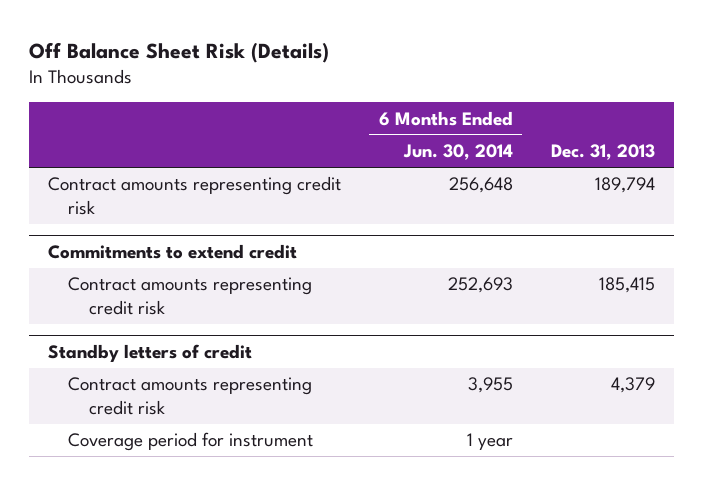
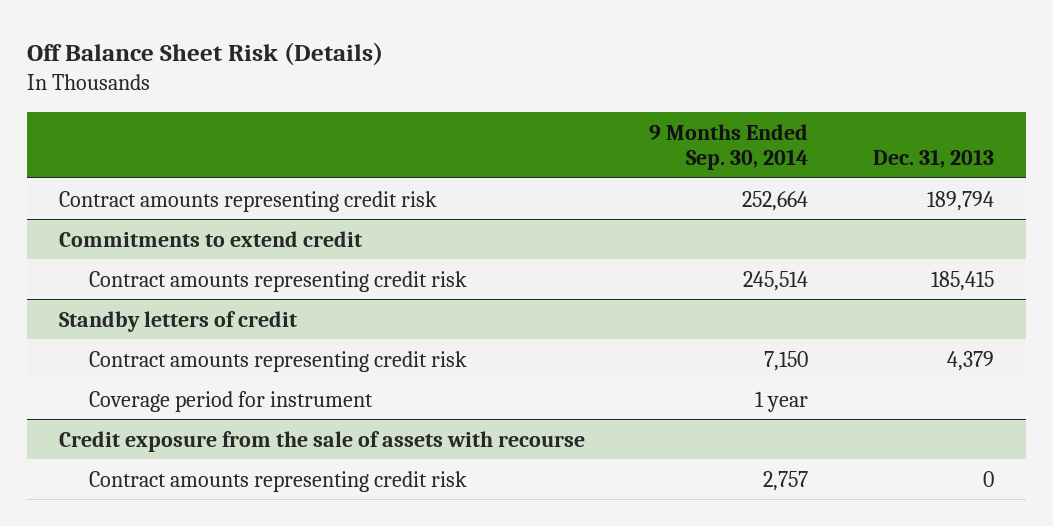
- | 6 Months Ended Jun. 30, 2014 | Dec. 31, 2013
+ | 9 Months Ended Sep. 30, 2014 | Dec. 31, 2013
+ Credit exposure from the sale of assets with recourse
+ Contract amounts representing credit risk | 2,757 | 0

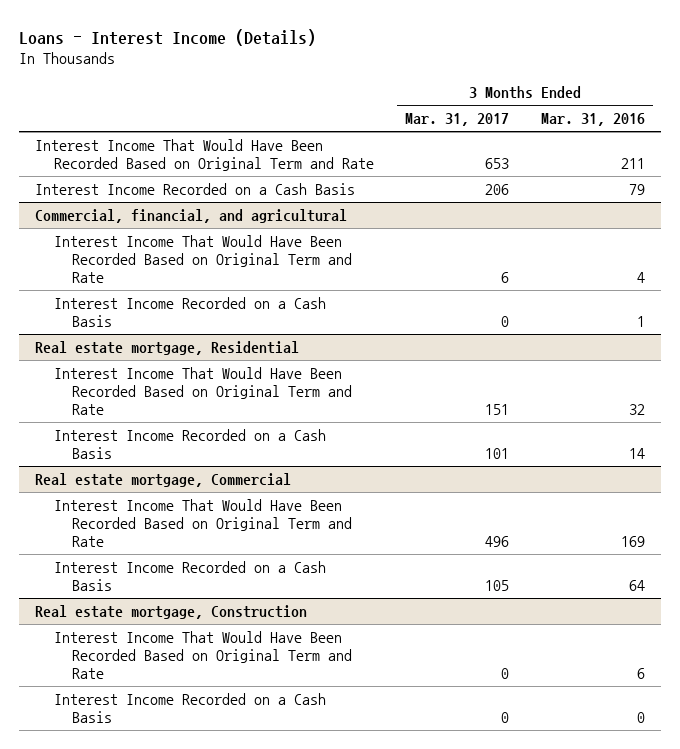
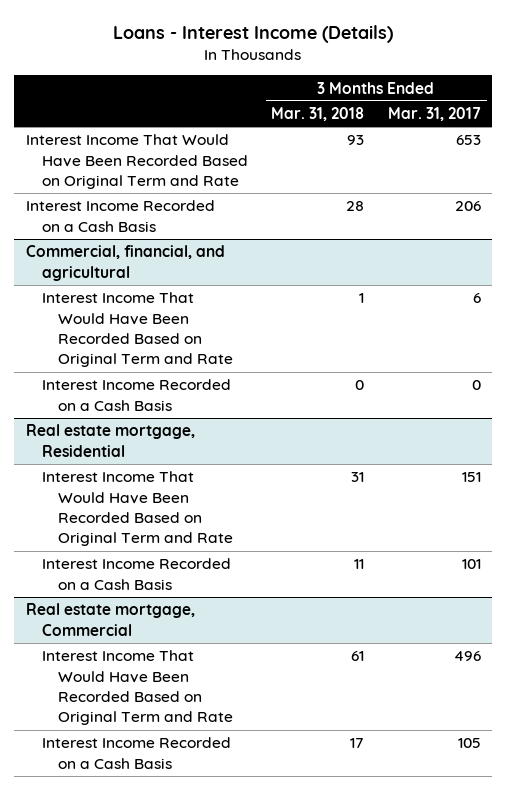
- | 3 Months Ended Mar. 31, 2017 | 3 Months Ended Mar. 31, 2016
+ | 3 Months Ended Mar. 31, 2018 | 3 Months Ended Mar. 31, 2017
- Real estate mortgage, Construction
- Interest Income That Would Have Been Recorded Based on Original Term and Rate | 0 | 6
- Interest Income Recorded on a Cash Basis | 0 | 0

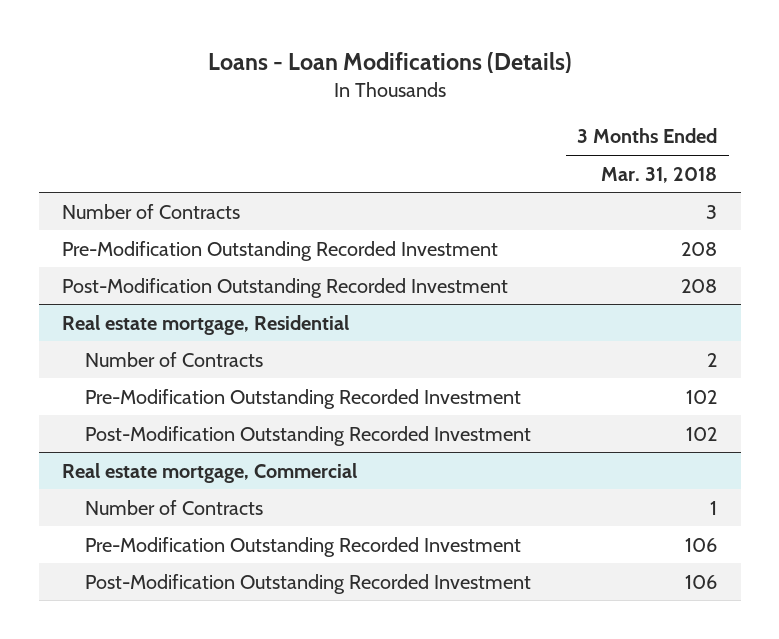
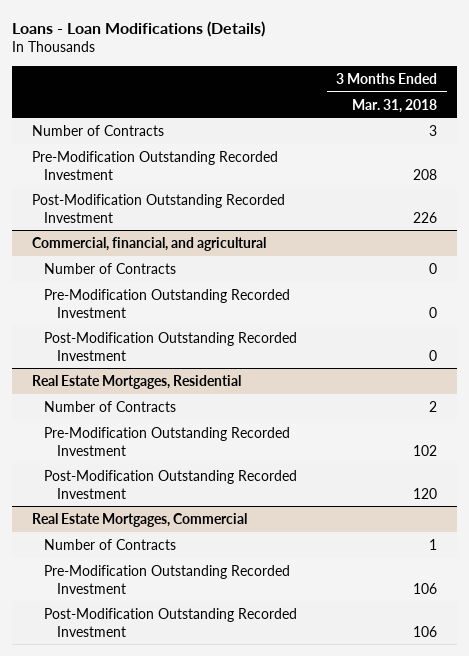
- Post-Modification Outstanding Recorded Investment | 208
- Real estate mortgage, Residential
+ Post-Modification Outstanding Recorded Investment | 226
+ Commercial, financial, and agricultural
+ Number of Contracts | 0
+ Pre-Modification Outstanding Recorded Investment | 0
+ Post-Modification Outstanding Recorded Investment | 0
+ Real Estate Mortgages, Residential
- Post-Modification Outstanding Recorded Investment | 102
- Real estate mortgage, Commercial
+ Post-Modification Outstanding Recorded Investment | 120
+ Real Estate Mortgages, Commercial

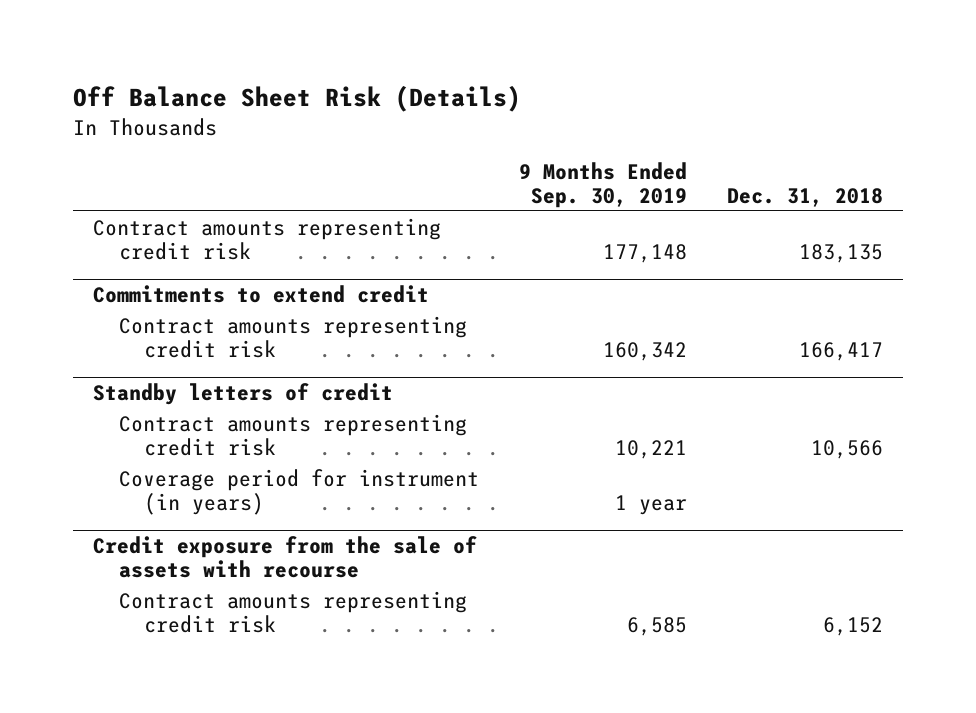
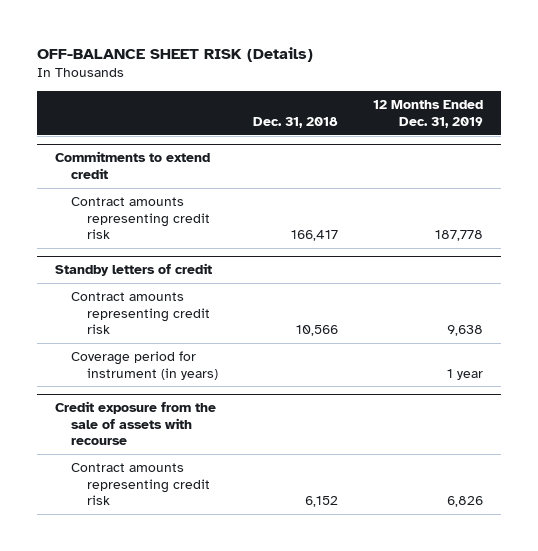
- Off Balance Sheet Risk (Details)
+ OFF-BALANCE SHEET RISK (Details)
- | 9 Months Ended Sep. 30, 2019 | Dec. 31, 2018
+ | Dec. 31, 2018 | 12 Months Ended Dec. 31, 2019
- Contract amounts representing credit risk | 177,148 | 183,135

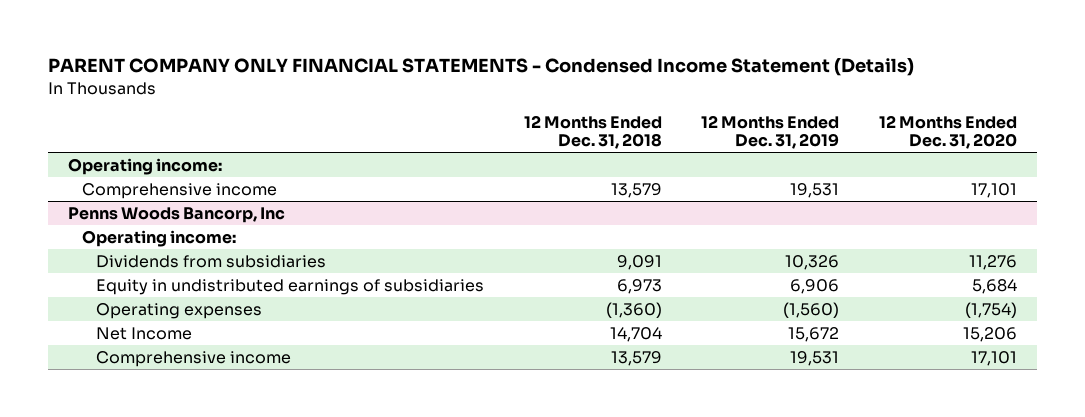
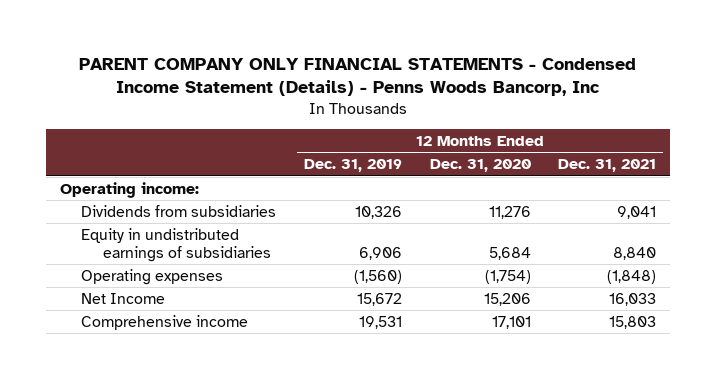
- PARENT COMPANY ONLY FINANCIAL STATEMENTS - Condensed Income Statement (Details)
+ PARENT COMPANY ONLY FINANCIAL STATEMENTS - Condensed Income Statement (Details) - Penns Woods Bancorp, Inc
- | 12 Months Ended Dec. 31, 2018 | 12 Months Ended Dec. 31, 2019 | 12 Months Ended Dec. 31, 2020
+ | 12 Months Ended Dec. 31, 2019 | 12 Months Ended Dec. 31, 2020 | 12 Months Ended Dec. 31, 2021
- Comprehensive income | 13,579 | 19,531 | 17,101
- Penns Woods Bancorp, Inc
- Operating income:

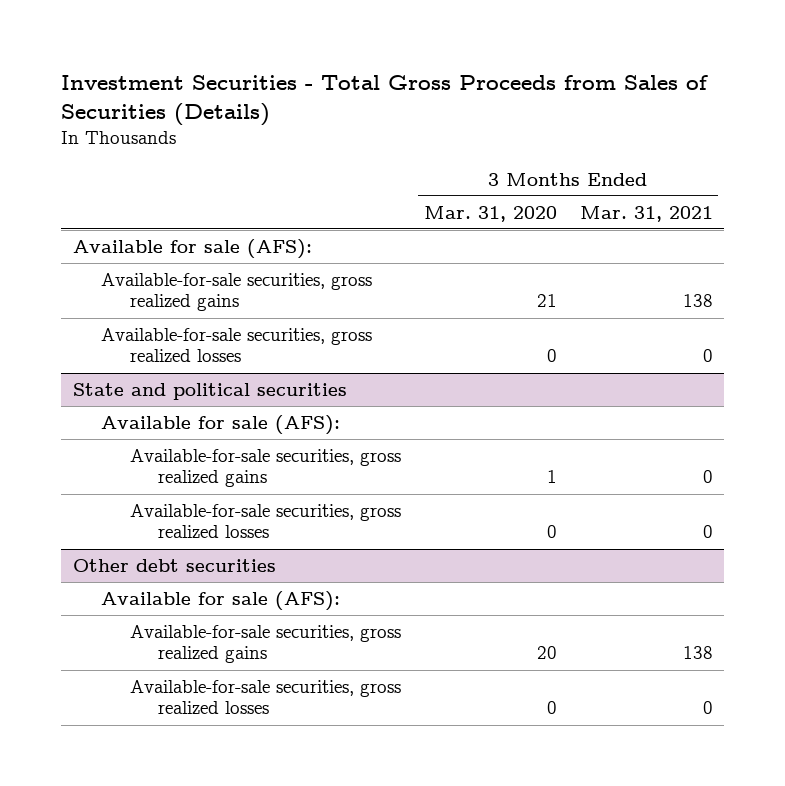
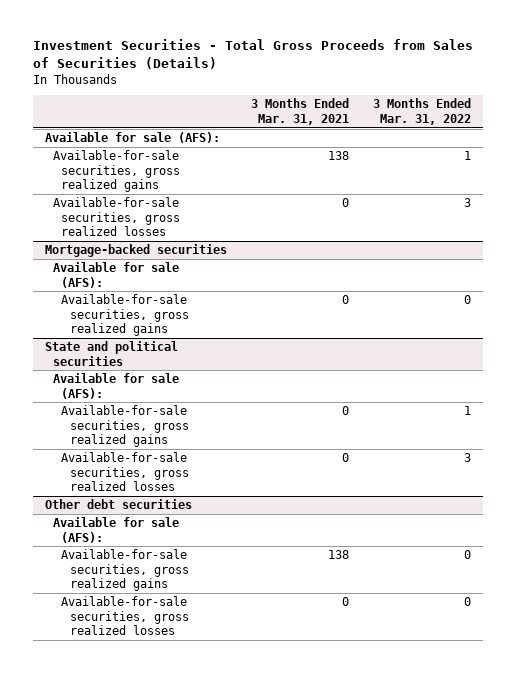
- | 3 Months Ended Mar. 31, 2020 | 3 Months Ended Mar. 31, 2021
+ | 3 Months Ended Mar. 31, 2021 | 3 Months Ended Mar. 31, 2022
+ Mortgage-backed securities
+ Available for sale (AFS):
+ Available-for-sale securities, gross realized gains | 0 | 0

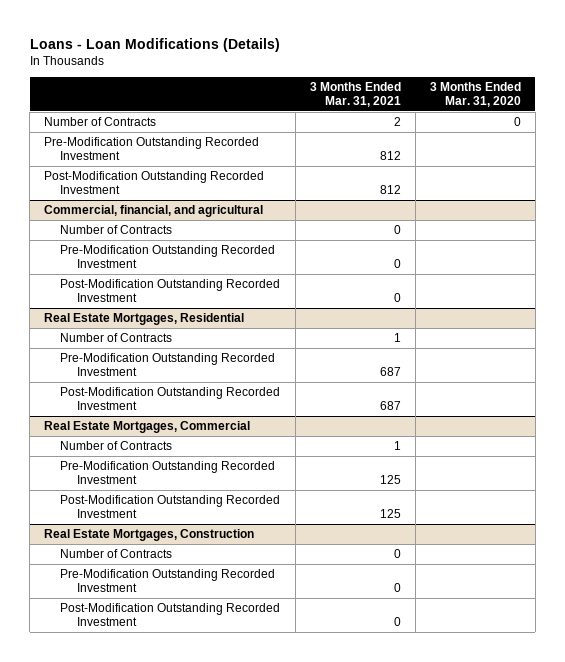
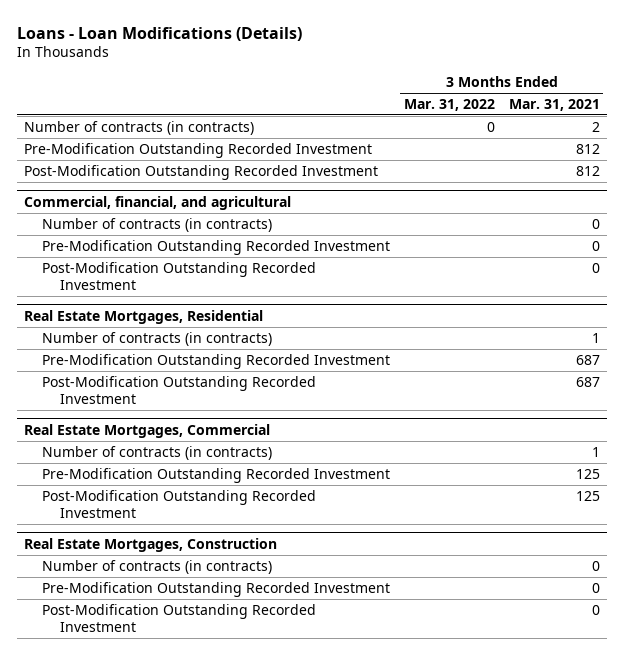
- | 3 Months Ended Mar. 31, 2021 | 3 Months Ended Mar. 31, 2020
+ | 3 Months Ended Mar. 31, 2022 | 3 Months Ended Mar. 31, 2021
- Number of Contracts | 2 | 0
+ Number of contracts (in contracts) | 0 | 2
@ Commercial, financial, and agricultural
- Number of Contracts | 0 |
+ Number of contracts (in contracts) | | 0
@ Real Estate Mortgages, Residential
- Number of Contracts | 1 |
+ Number of contracts (in contracts) | | 1
@ Real Estate Mortgages, Commercial
- Number of Contracts | 1 |
+ Number of contracts (in contracts) | | 1
@ Real Estate Mortgages, Construction
- Number of Contracts | 0 |
+ Number of contracts (in contracts) | | 0

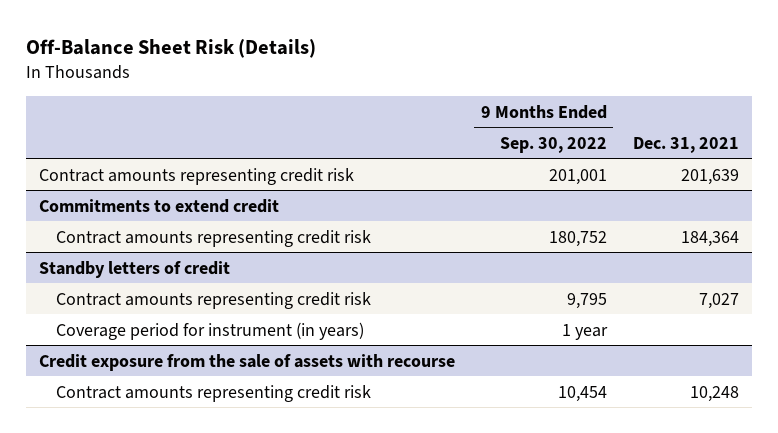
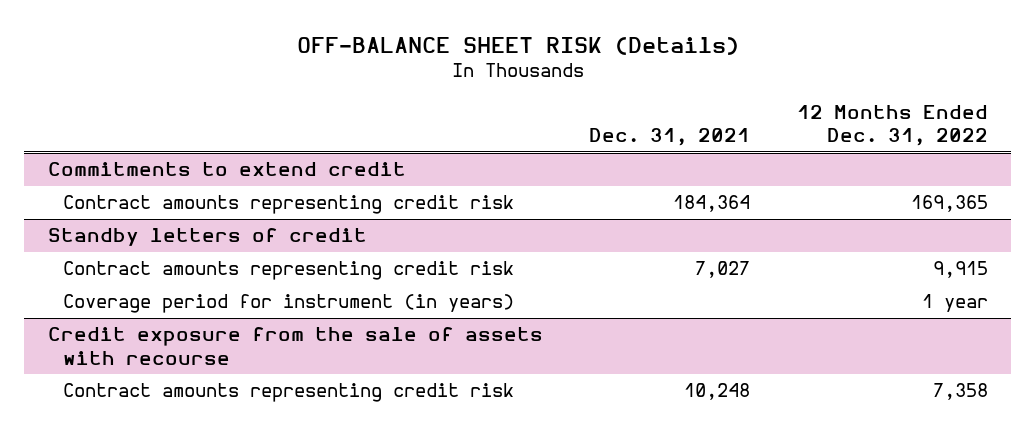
- Off-Balance Sheet Risk (Details)
+ OFF-BALANCE SHEET RISK (Details)
- | 9 Months Ended Sep. 30, 2022 | Dec. 31, 2021
+ | Dec. 31, 2021 | 12 Months Ended Dec. 31, 2022
- Contract amounts representing credit risk | 201,001 | 201,639

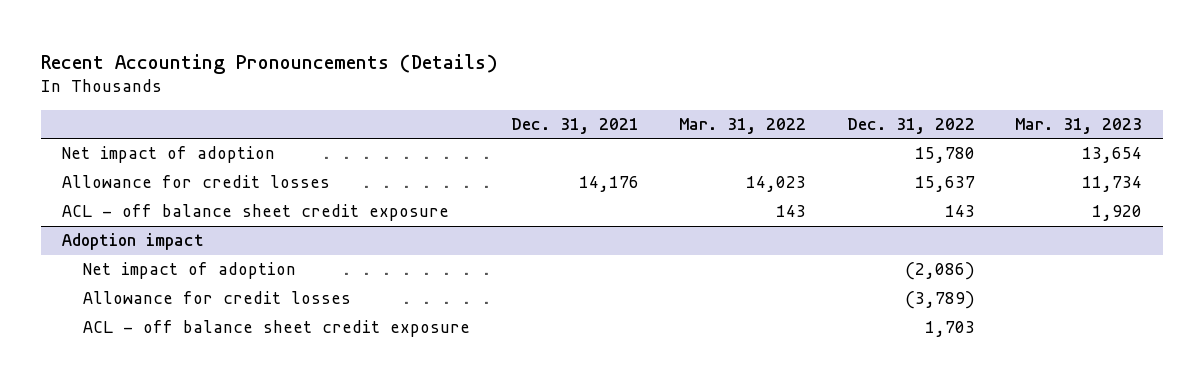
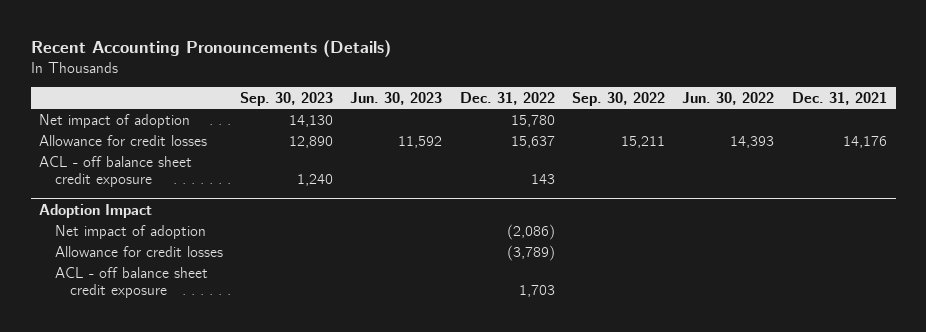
- | Dec. 31, 2021 | Mar. 31, 2022 | Dec. 31, 2022 | Mar. 31, 2023
+ | Sep. 30, 2023 | Jun. 30, 2023 | Dec. 31, 2022 | Sep. 30, 2022 | Jun. 30, 2022 | Dec. 31, 2021
- Adoption impact
+ Adoption Impact

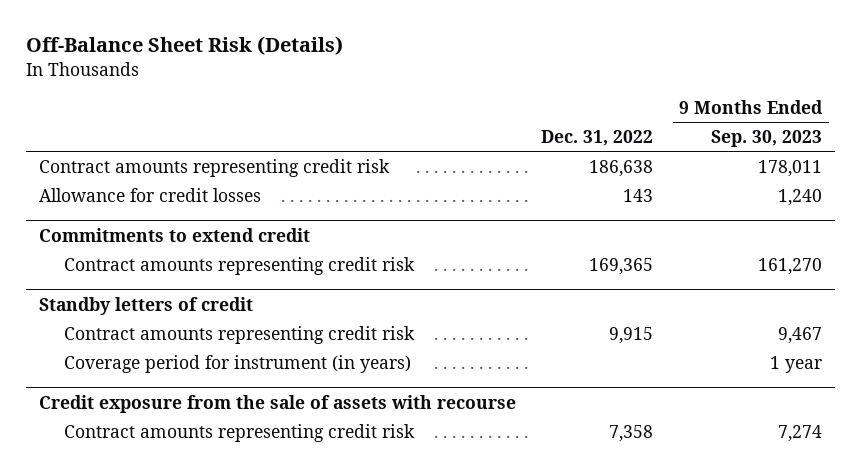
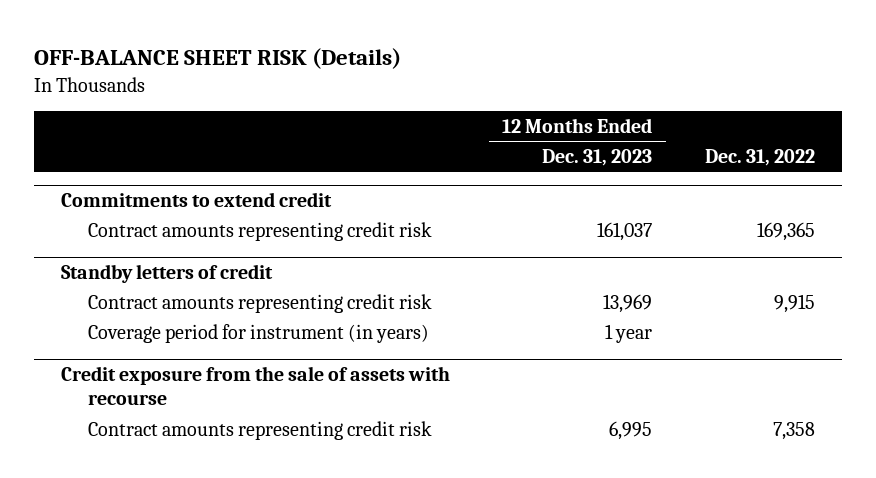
- Off-Balance Sheet Risk (Details)
+ OFF-BALANCE SHEET RISK (Details)
- | Dec. 31, 2022 | 9 Months Ended Sep. 30, 2023
+ | 12 Months Ended Dec. 31, 2023 | Dec. 31, 2022
- Contract amounts representing credit risk | 186,638 | 178,011
- Allowance for credit losses | 143 | 1,240

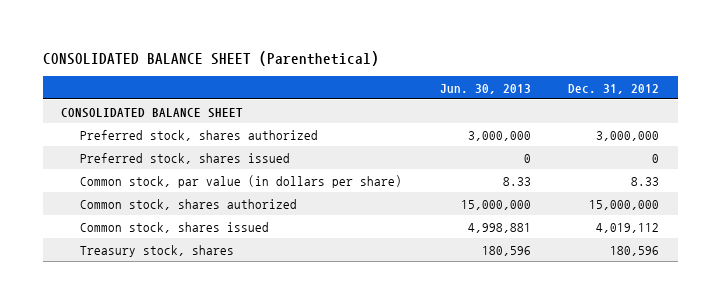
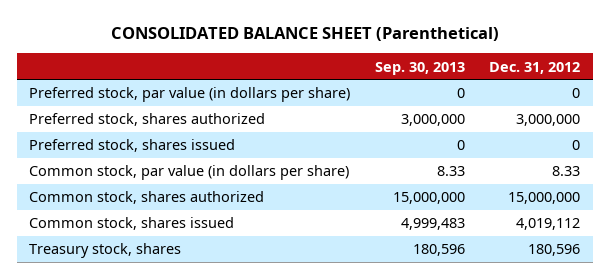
- | Jun. 30, 2013 | Dec. 31, 2012
+ | Sep. 30, 2013 | Dec. 31, 2012
- CONSOLIDATED BALANCE SHEET
+ Preferred stock, par value (in dollars per share) | 0 | 0

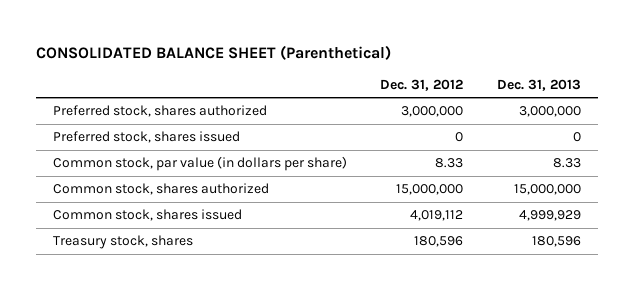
- | Sep. 30, 2013 | Dec. 31, 2012
+ | Dec. 31, 2012 | Dec. 31, 2013
- Preferred stock, par value (in dollars per share) | 0 | 0

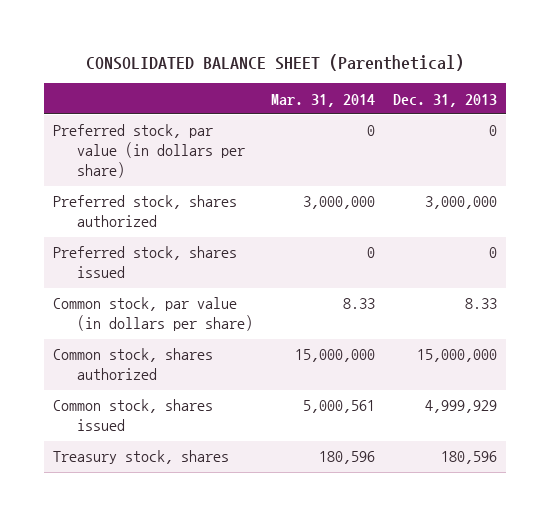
- | Dec. 31, 2012 | Dec. 31, 2013
+ | Mar. 31, 2014 | Dec. 31, 2013
+ Preferred stock, par value (in dollars per share) | 0 | 0

